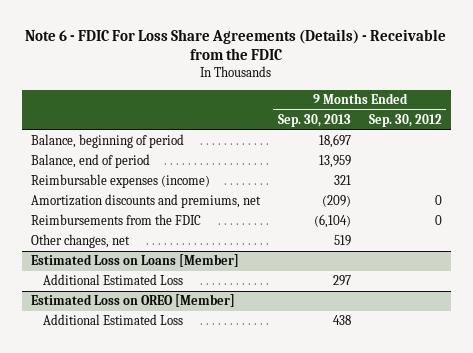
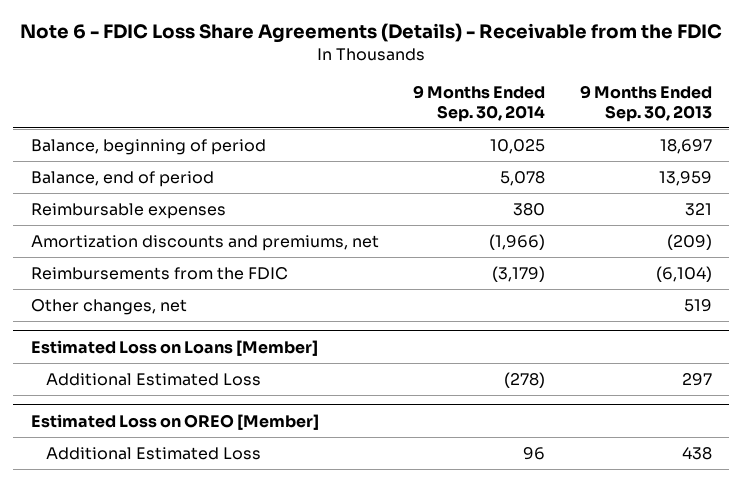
- Note 6 - FDIC For Loss Share Agreements (Details) - Receivable from the FDIC
+ Note 6 - FDIC Loss Share Agreements (Details) - Receivable from the FDIC
- | 9 Months Ended Sep. 30, 2013 | 9 Months Ended Sep. 30, 2012
+ | 9 Months Ended Sep. 30, 2014 | 9 Months Ended Sep. 30, 2013
- Reimbursable expenses (income) | 321 |
+ Reimbursable expenses | 380 | 321

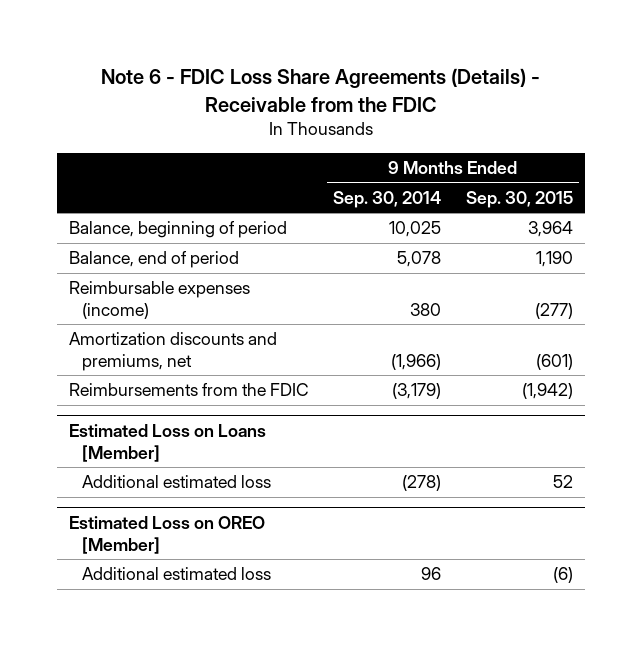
- | 9 Months Ended Sep. 30, 2014 | 9 Months Ended Sep. 30, 2013
+ | 9 Months Ended Sep. 30, 2014 | 9 Months Ended Sep. 30, 2015
- Reimbursable expenses | 380 | 321
+ Reimbursable expenses (income) | 380 | (277)
- Other changes, net | | 519
@ Estimated Loss on Loans [Member]
- Additional Estimated Loss | (278) | 297
+ Additional estimated loss | (278) | 52
@ Estimated Loss on OREO [Member]
- Additional Estimated Loss | 96 | 438
+ Additional estimated loss | 96 | (6)

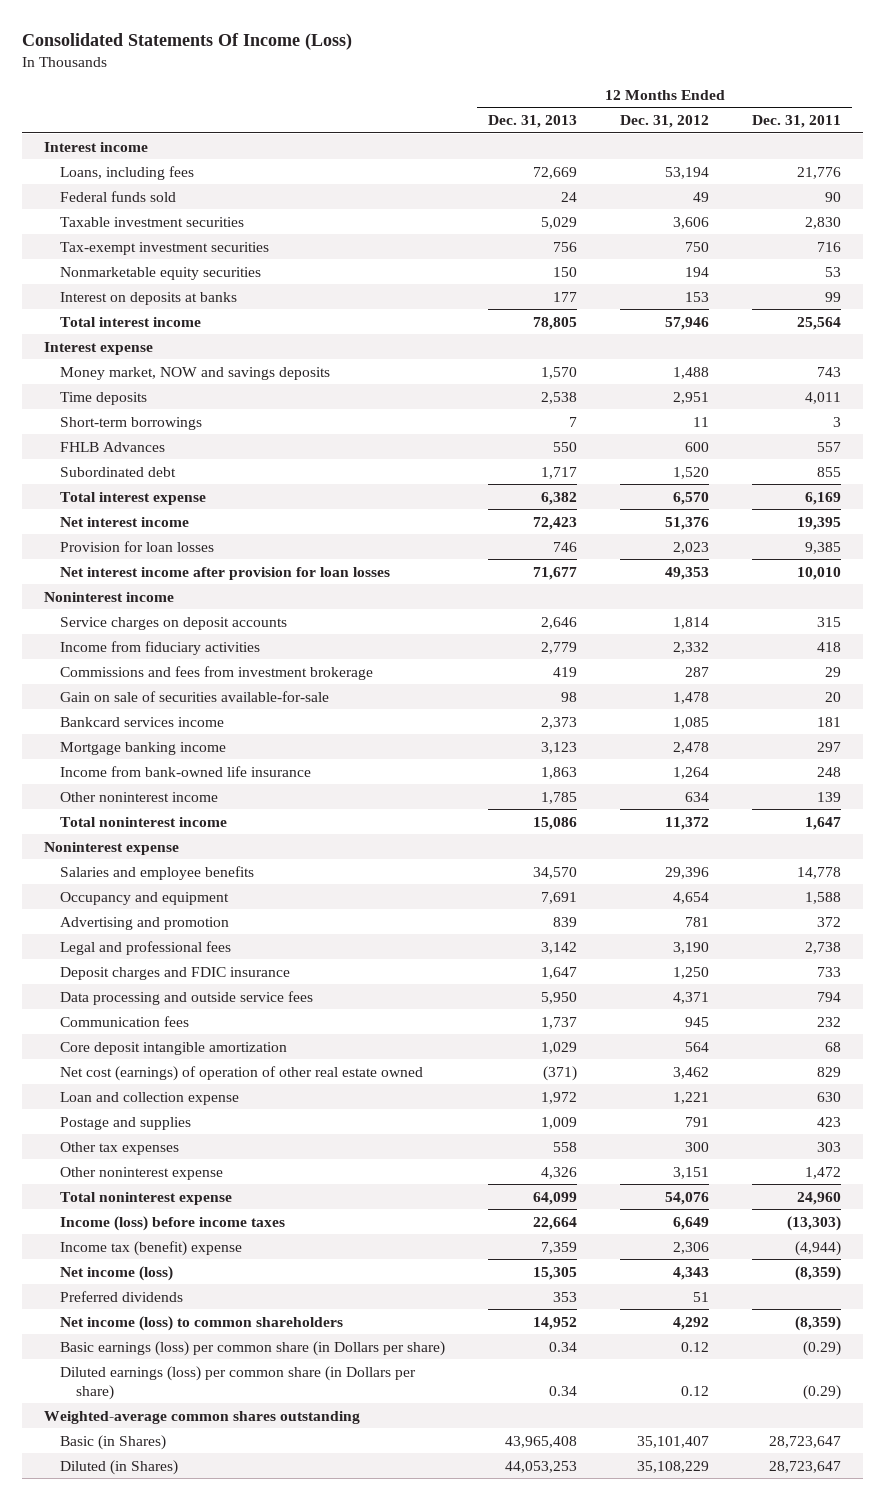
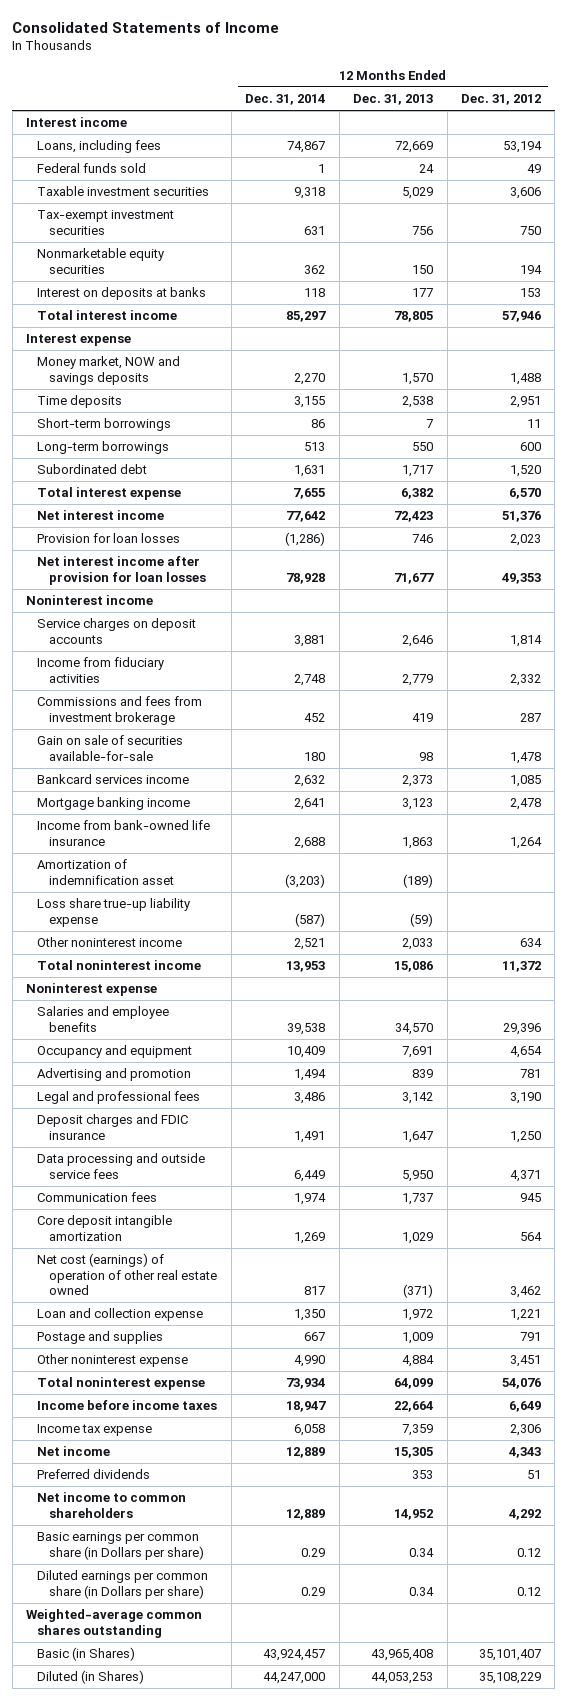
- Consolidated Statements Of Income (Loss)
+ Consolidated Statements of Income
- | 12 Months Ended Dec. 31, 2013 | 12 Months Ended Dec. 31, 2012 | 12 Months Ended Dec. 31, 2011
+ | 12 Months Ended Dec. 31, 2014 | 12 Months Ended Dec. 31, 2013 | 12 Months Ended Dec. 31, 2012
- FHLB Advances | 550 | 600 | 557
+ Long-term borrowings | 513 | 550 | 600
- Other noninterest income | 1,785 | 634 | 139
+ Amortization of indemnification asset | (3,203) | (189) |
+ Loss share true-up liability expense | (587) | (59) |
+ Other noninterest income | 2,521 | 2,033 | 634
- Other tax expenses | 558 | 300 | 303
- Other noninterest expense | 4,326 | 3,151 | 1,472
+ Other noninterest expense | 4,990 | 4,884 | 3,451
- Income (loss) before income taxes | 22,664 | 6,649 | (13,303)
- Income tax (benefit) expense | 7,359 | 2,306 | (4,944)
- Net income (loss) | 15,305 | 4,343 | (8,359)
+ Income before income taxes | 18,947 | 22,664 | 6,649
+ Income tax expense | 6,058 | 7,359 | 2,306
+ Net income | 12,889 | 15,305 | 4,343
- Net income (loss) to common shareholders | 14,952 | 4,292 | (8,359)
- Basic earnings (loss) per common share (in Dollars per share) | 0.34 | 0.12 | (0.29)
- Diluted earnings (loss) per common share (in Dollars per share) | 0.34 | 0.12 | (0.29)
+ Net income to common shareholders | 12,889 | 14,952 | 4,292
+ Basic earnings per common share (in Dollars per share) | 0.29 | 0.34 | 0.12
+ Diluted earnings per common share (in Dollars per share) | 0.29 | 0.34 | 0.12

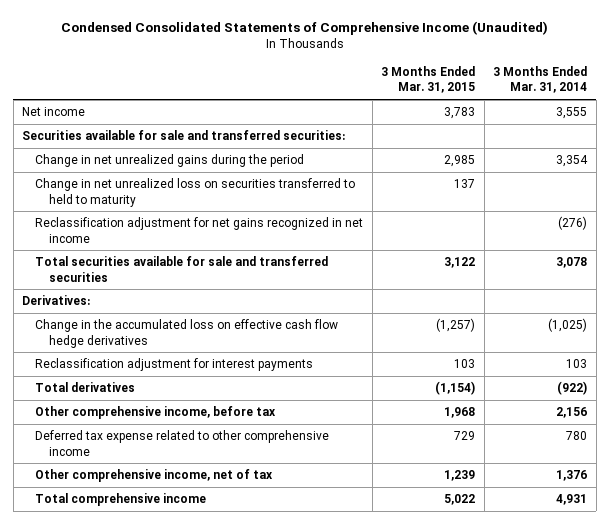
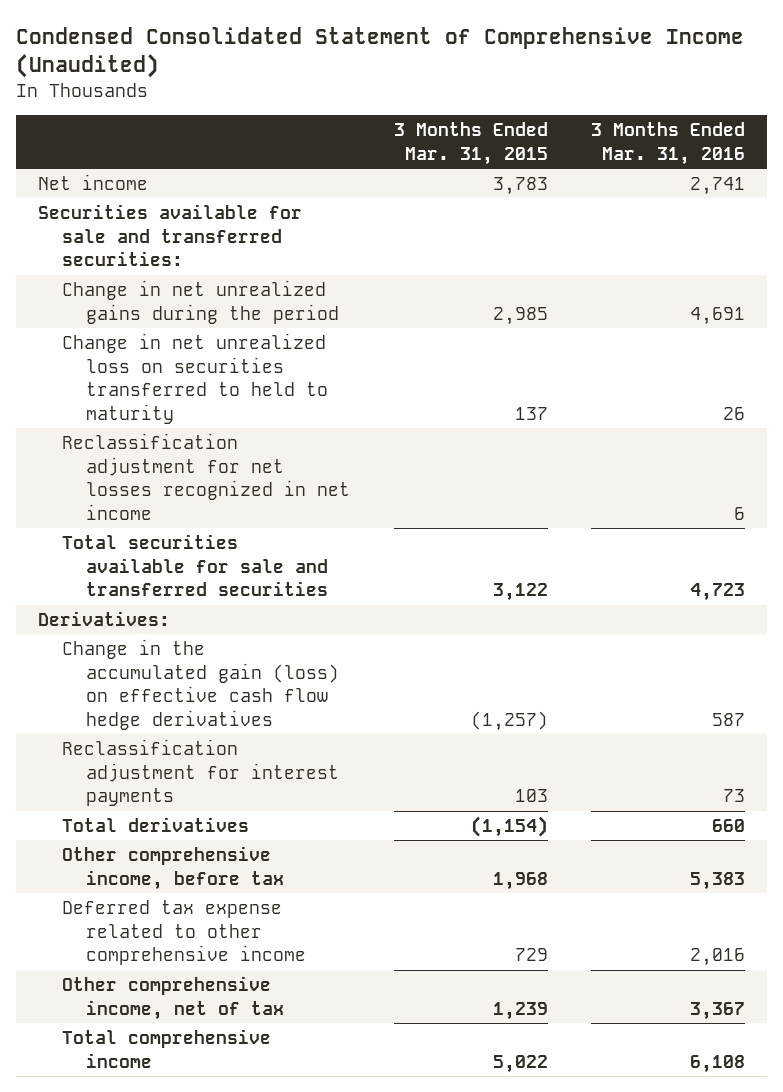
- Condensed Consolidated Statements of Comprehensive Income (Unaudited)
+ Condensed Consolidated Statement of Comprehensive Income (Unaudited)
- | 3 Months Ended Mar. 31, 2015 | 3 Months Ended Mar. 31, 2014
+ | 3 Months Ended Mar. 31, 2015 | 3 Months Ended Mar. 31, 2016
- Reclassification adjustment for net gains recognized in net income | | (276)
+ Reclassification adjustment for net losses recognized in net income | | 6
- Change in the accumulated loss on effective cash flow hedge derivatives | (1,257) | (1,025)
+ Change in the accumulated gain (loss) on effective cash flow hedge derivatives | (1,257) | 587

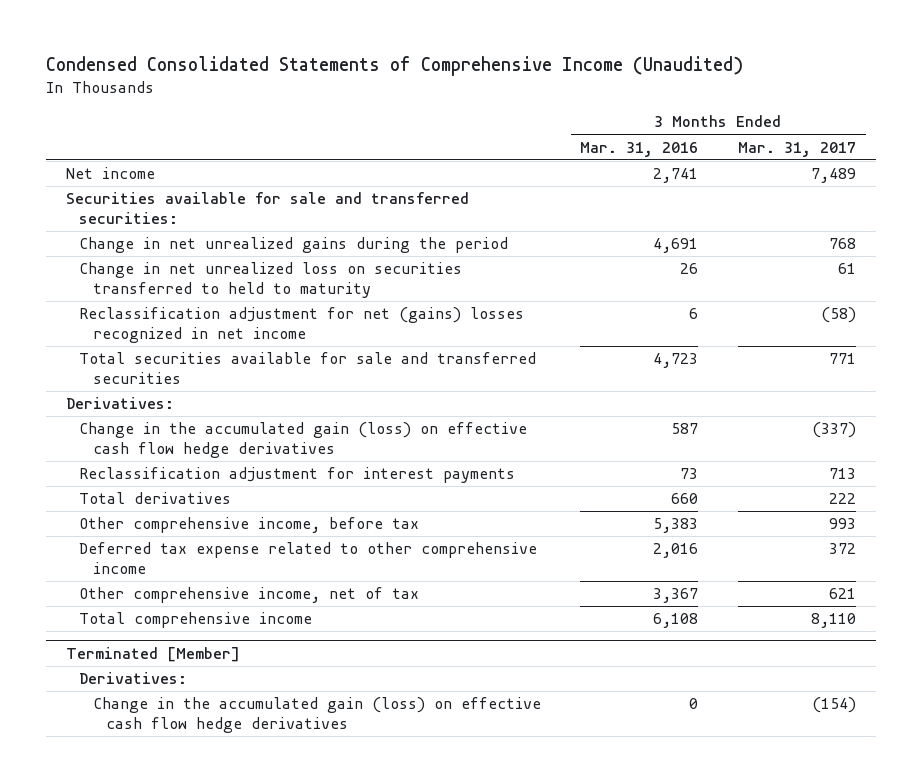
- Condensed Consolidated Statement of Comprehensive Income (Unaudited)
+ Condensed Consolidated Statements of Comprehensive Income (Unaudited)
- | 3 Months Ended Mar. 31, 2015 | 3 Months Ended Mar. 31, 2016
+ | 3 Months Ended Mar. 31, 2016 | 3 Months Ended Mar. 31, 2017
- Reclassification adjustment for net losses recognized in net income | | 6
+ Reclassification adjustment for net (gains) losses recognized in net income | 6 | (58)
+ Terminated [Member]
+ Derivatives:
+ Change in the accumulated gain (loss) on effective cash flow hedge derivatives | 0 | (154)

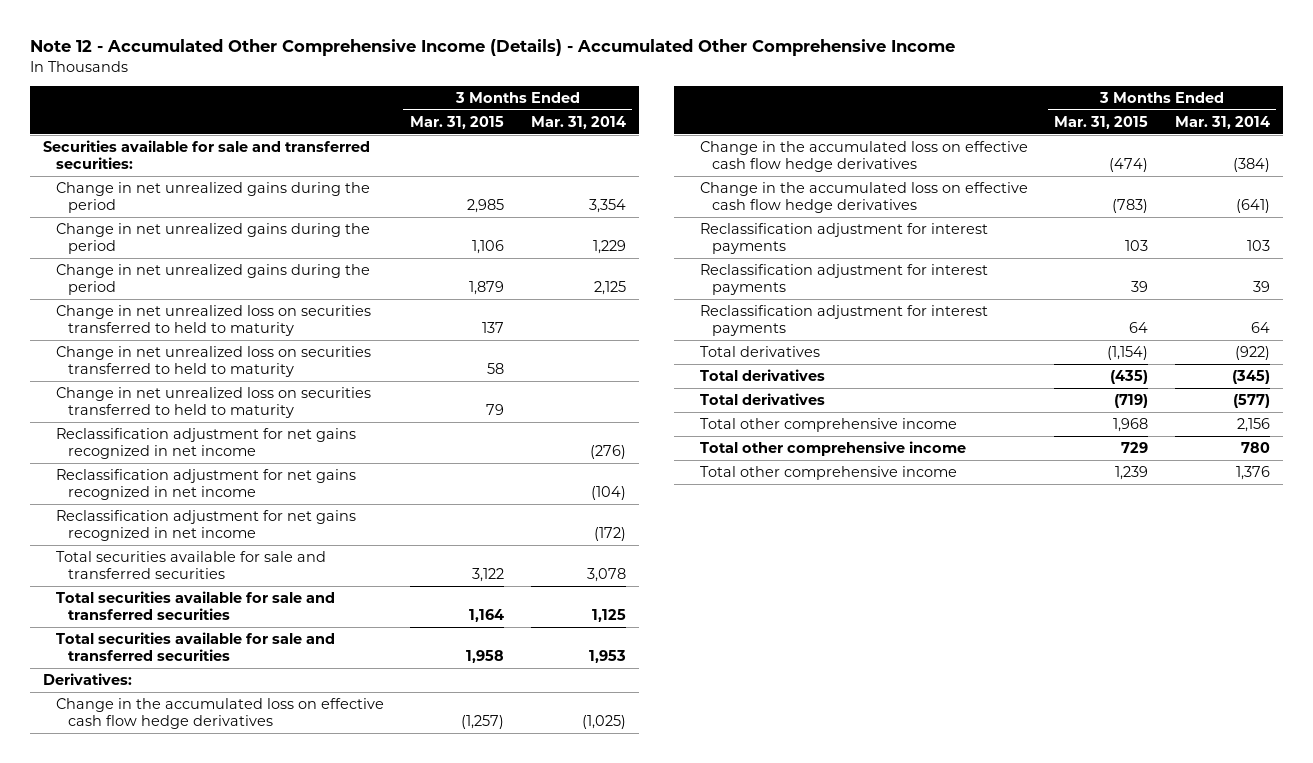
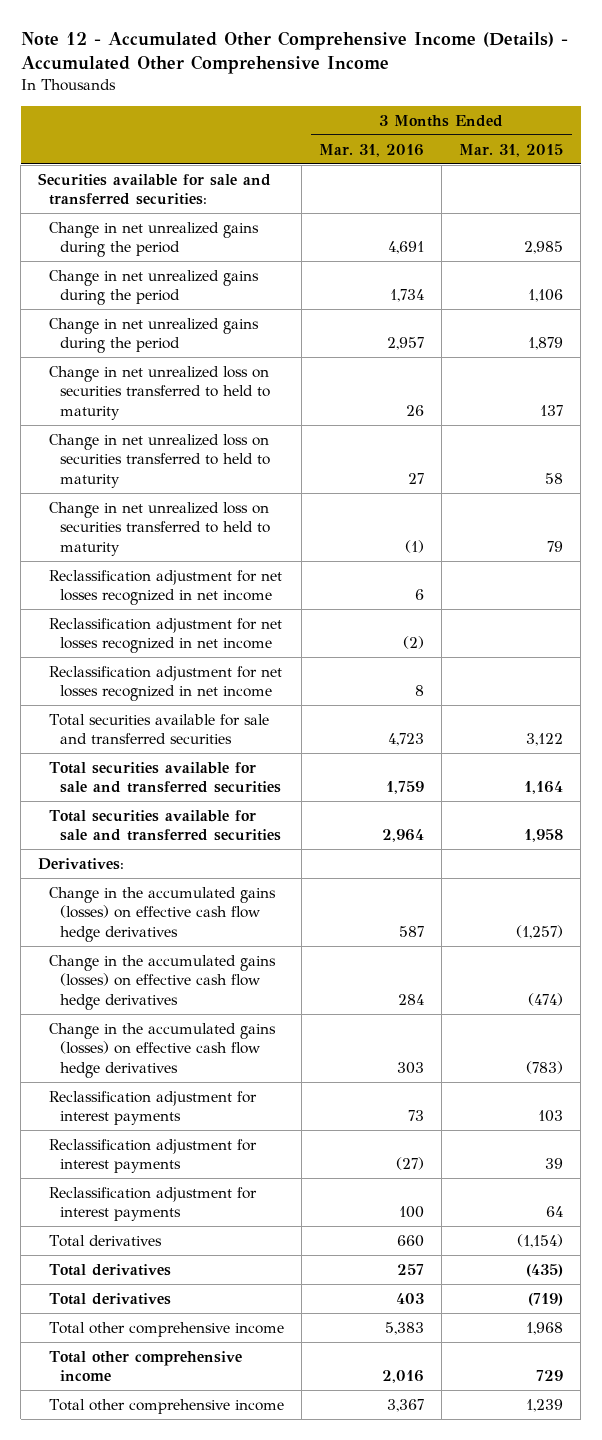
- | 3 Months Ended Mar. 31, 2015 | 3 Months Ended Mar. 31, 2014
+ | 3 Months Ended Mar. 31, 2016 | 3 Months Ended Mar. 31, 2015
- Reclassification adjustment for net gains recognized in net income | | (276)
- Reclassification adjustment for net gains recognized in net income | | (104)
- Reclassification adjustment for net gains recognized in net income | | (172)
+ Reclassification adjustment for net losses recognized in net income | 6 |
+ Reclassification adjustment for net losses recognized in net income | (2) |
+ Reclassification adjustment for net losses recognized in net income | 8 |
- Change in the accumulated loss on effective cash flow hedge derivatives | (1,257) | (1,025)
- Change in the accumulated loss on effective cash flow hedge derivatives | (474) | (384)
- Change in the accumulated loss on effective cash flow hedge derivatives | (783) | (641)
+ Change in the accumulated gains (losses) on effective cash flow hedge derivatives | 587 | (1,257)
+ Change in the accumulated gains (losses) on effective cash flow hedge derivatives | 284 | (474)
+ Change in the accumulated gains (losses) on effective cash flow hedge derivatives | 303 | (783)

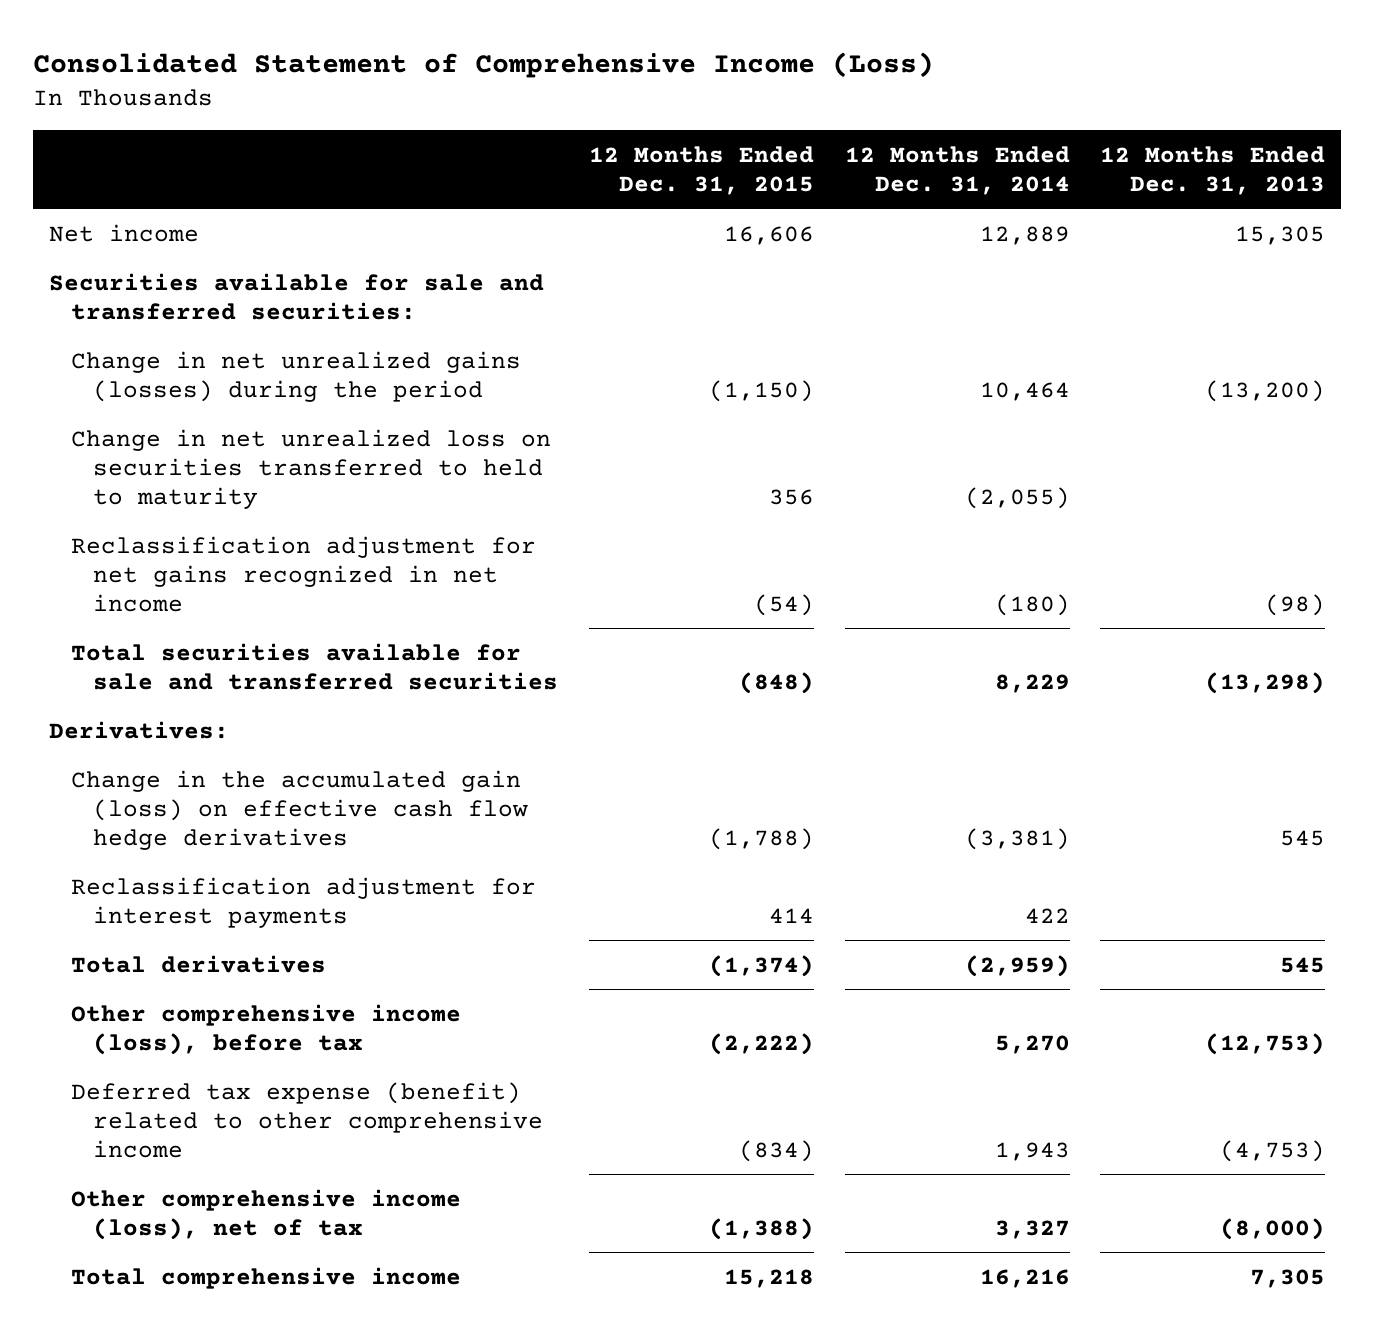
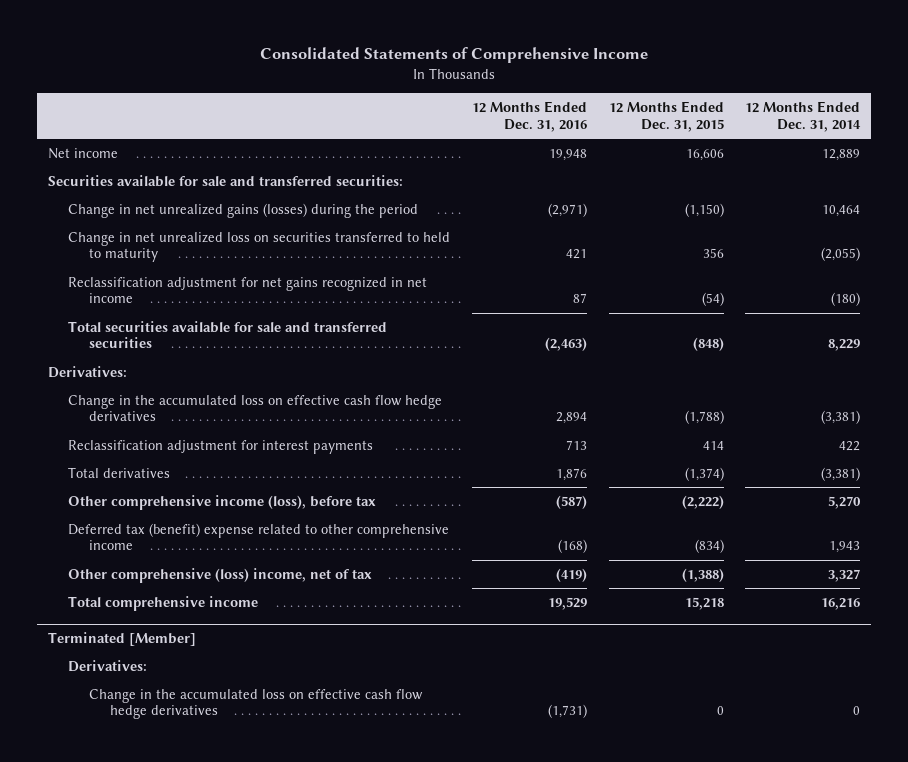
- Consolidated Statement of Comprehensive Income (Loss)
+ Consolidated Statements of Comprehensive Income
- | 12 Months Ended Dec. 31, 2015 | 12 Months Ended Dec. 31, 2014 | 12 Months Ended Dec. 31, 2013
+ | 12 Months Ended Dec. 31, 2016 | 12 Months Ended Dec. 31, 2015 | 12 Months Ended Dec. 31, 2014
- Change in the accumulated gain (loss) on effective cash flow hedge derivatives | (1,788) | (3,381) | 545
+ Change in the accumulated loss on effective cash flow hedge derivatives | 2,894 | (1,788) | (3,381)
- Total derivatives | (1,374) | (2,959) | 545
+ Total derivatives | 1,876 | (1,374) | (3,381)
- Deferred tax expense (benefit) related to other comprehensive income | (834) | 1,943 | (4,753)
- Other comprehensive income (loss), net of tax | (1,388) | 3,327 | (8,000)
+ Deferred tax (benefit) expense related to other comprehensive income | (168) | (834) | 1,943
+ Other comprehensive (loss) income, net of tax | (419) | (1,388) | 3,327
+ Terminated [Member]
+ Derivatives:
+ Change in the accumulated loss on effective cash flow hedge derivatives | (1,731) | 0 | 0

